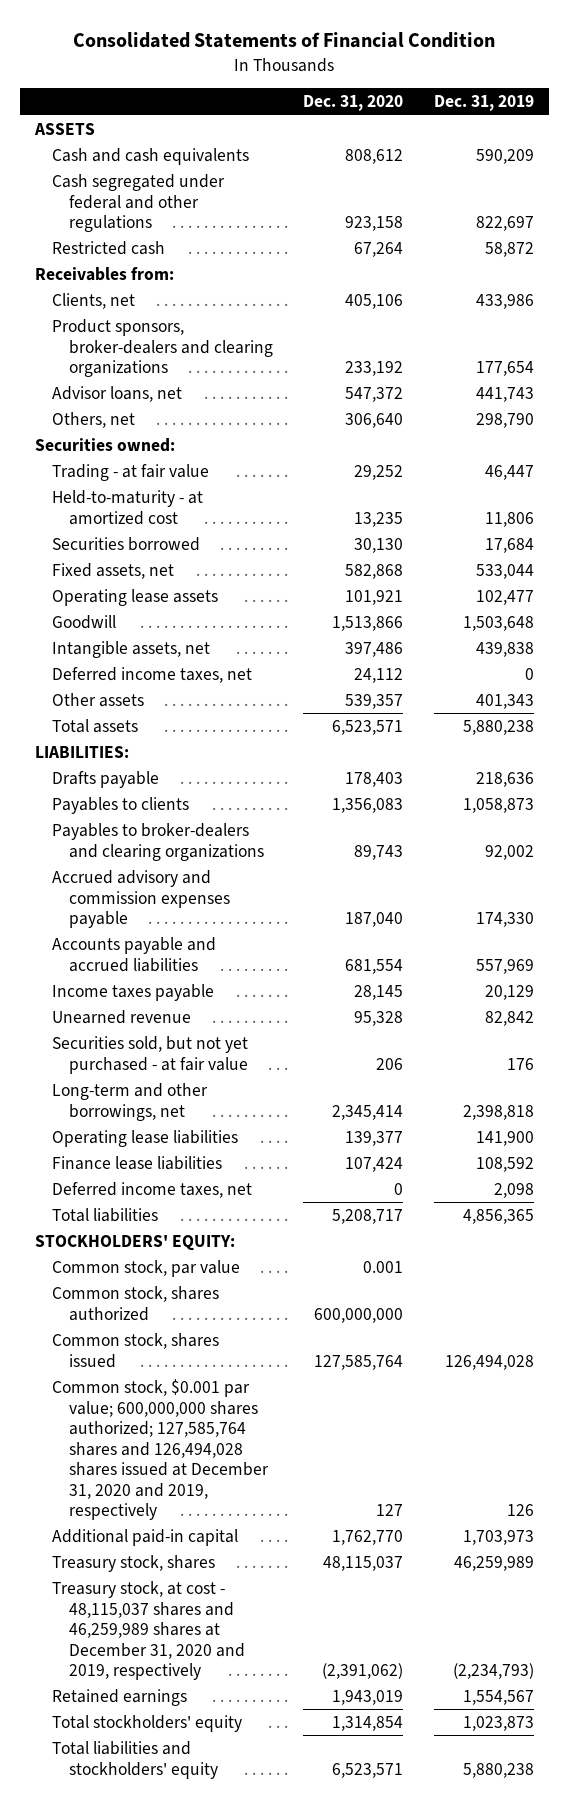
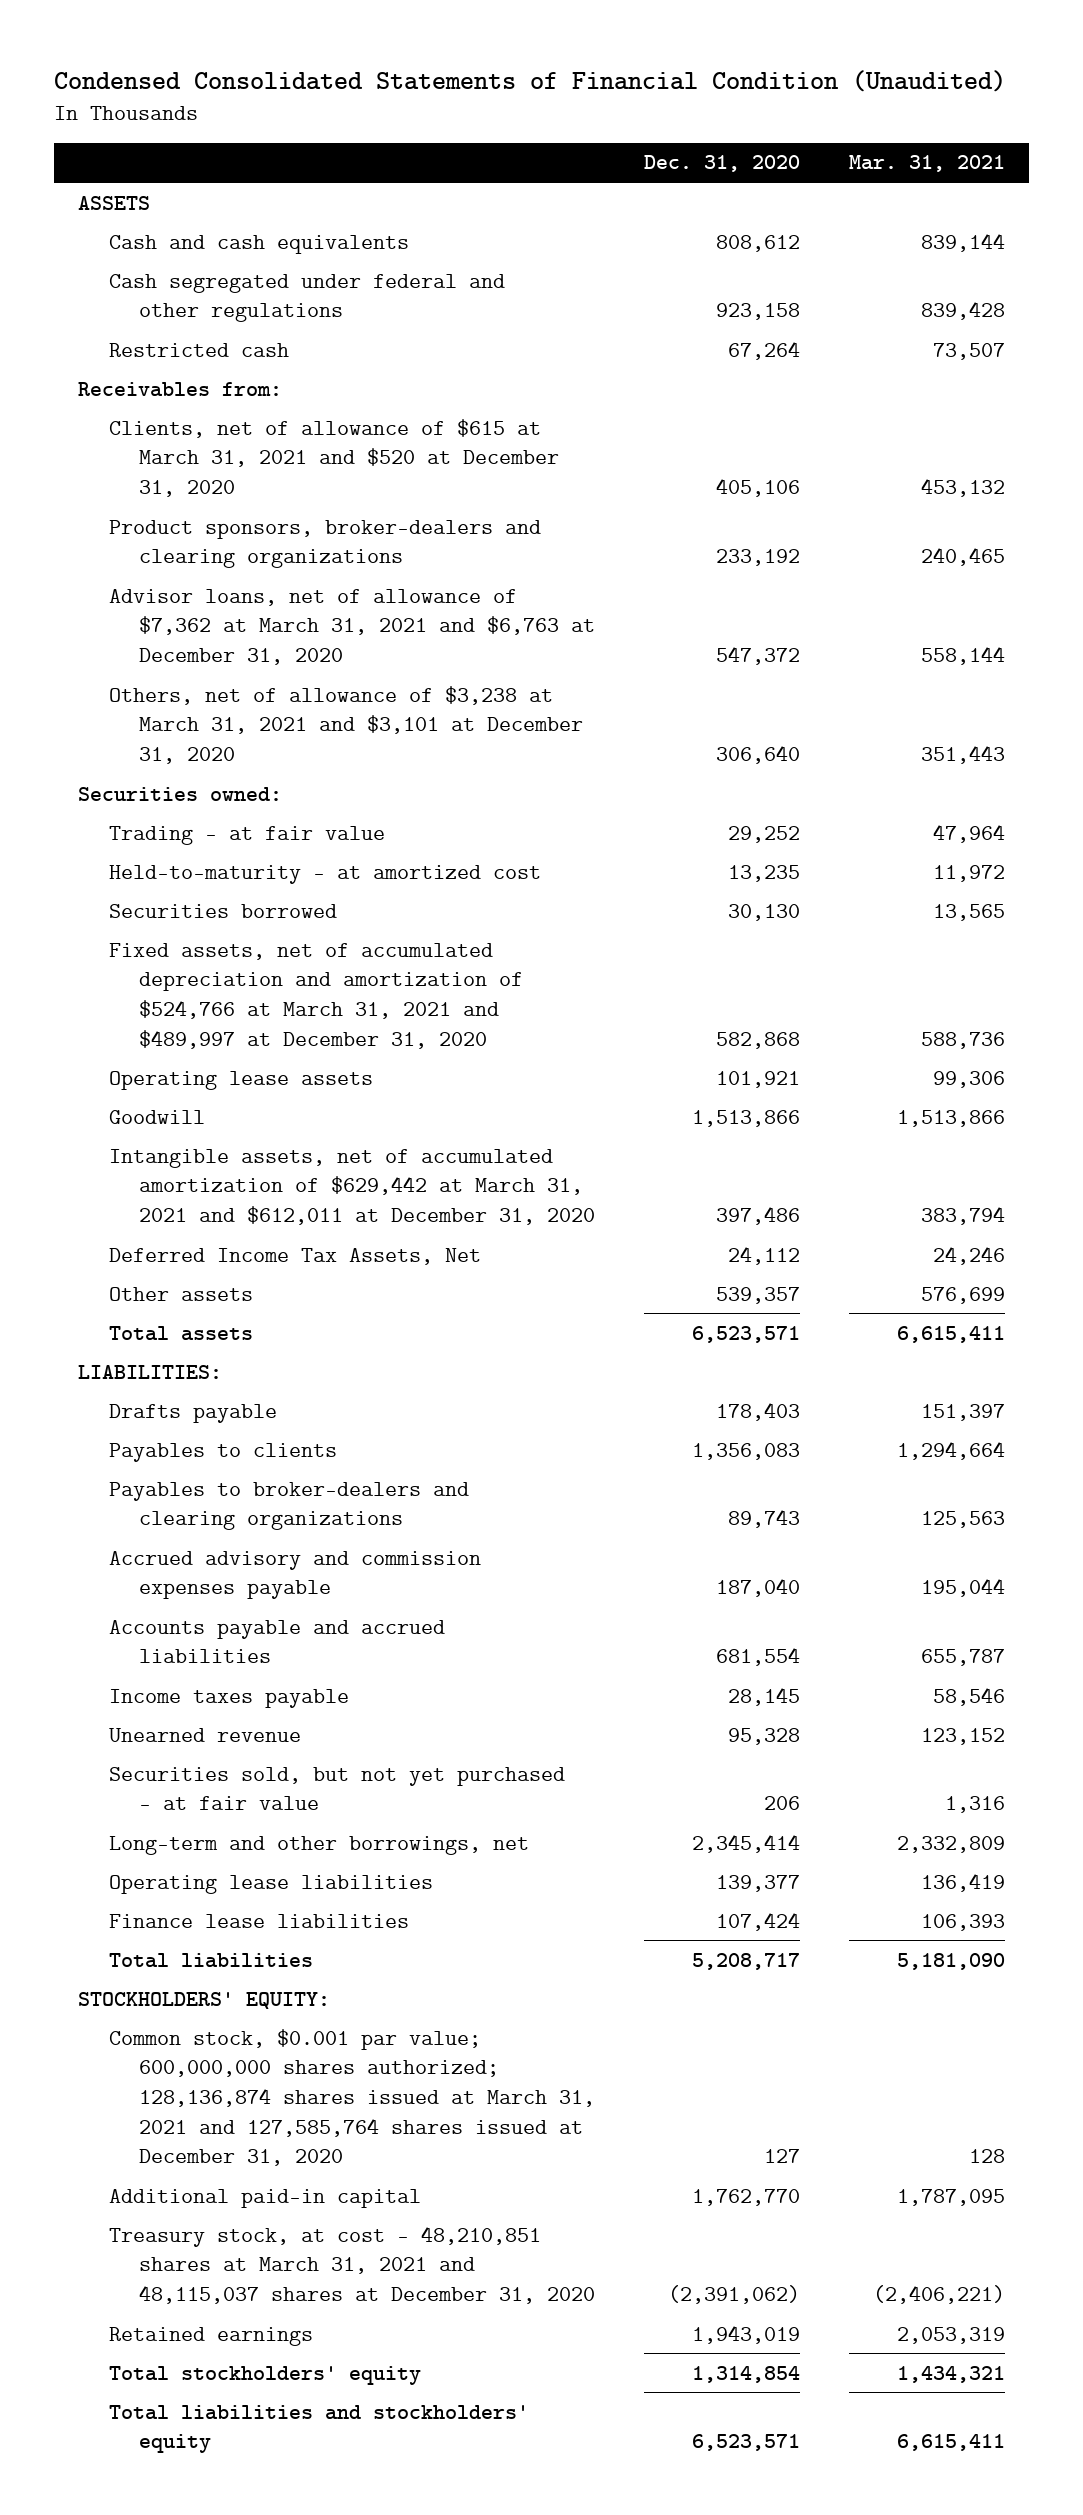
- Consolidated Statements of Financial Condition
+ Condensed Consolidated Statements of Financial Condition (Unaudited)
- | Dec. 31, 2020 | Dec. 31, 2019
+ | Dec. 31, 2020 | Mar. 31, 2021
- Clients, net | 405,106 | 433,986
+ Clients, net of allowance of $615 at March 31, 2021 and $520 at December 31, 2020 | 405,106 | 453,132
- Advisor loans, net | 547,372 | 441,743
- Others, net | 306,640 | 298,790
+ Advisor loans, net of allowance of $7,362 at March 31, 2021 and $6,763 at December 31, 2020 | 547,372 | 558,144
+ Others, net of allowance of $3,238 at March 31, 2021 and $3,101 at December 31, 2020 | 306,640 | 351,443
- Fixed assets, net | 582,868 | 533,044
+ Fixed assets, net of accumulated depreciation and amortization of $524,766 at March 31, 2021 and $489,997 at December 31, 2020 | 582,868 | 588,736
- Intangible assets, net | 397,486 | 439,838
- Deferred income taxes, net | 24,112 | 0
+ Intangible assets, net of accumulated amortization of $629,442 at March 31, 2021 and $612,011 at December 31, 2020 | 397,486 | 383,794
+ Deferred Income Tax Assets, Net | 24,112 | 24,246
- Deferred income taxes, net | 0 | 2,098
- Common stock, par value | 0.001 |
- Common stock, shares authorized | 600,000,000 |
- Common stock, shares issued | 127,585,764 | 126,494,028
- Common stock, $0.001 par value; 600,000,000 shares authorized; 127,585,764 shares and 126,494,028 shares issued at December 31, 2020 and 2019, respectively | 127 | 126
+ Common stock, $0.001 par value; 600,000,000 shares authorized; 128,136,874 shares issued at March 31, 2021 and 127,585,764 shares issued at December 31, 2020 | 127 | 128
- Treasury stock, shares | 48,115,037 | 46,259,989
- Treasury stock, at cost - 48,115,037 shares and 46,259,989 shares at December 31, 2020 and 2019, respectively | (2,391,062) | (2,234,793)
+ Treasury stock, at cost - 48,210,851 shares at March 31, 2021 and 48,115,037 shares at December 31, 2020 | (2,391,062) | (2,406,221)

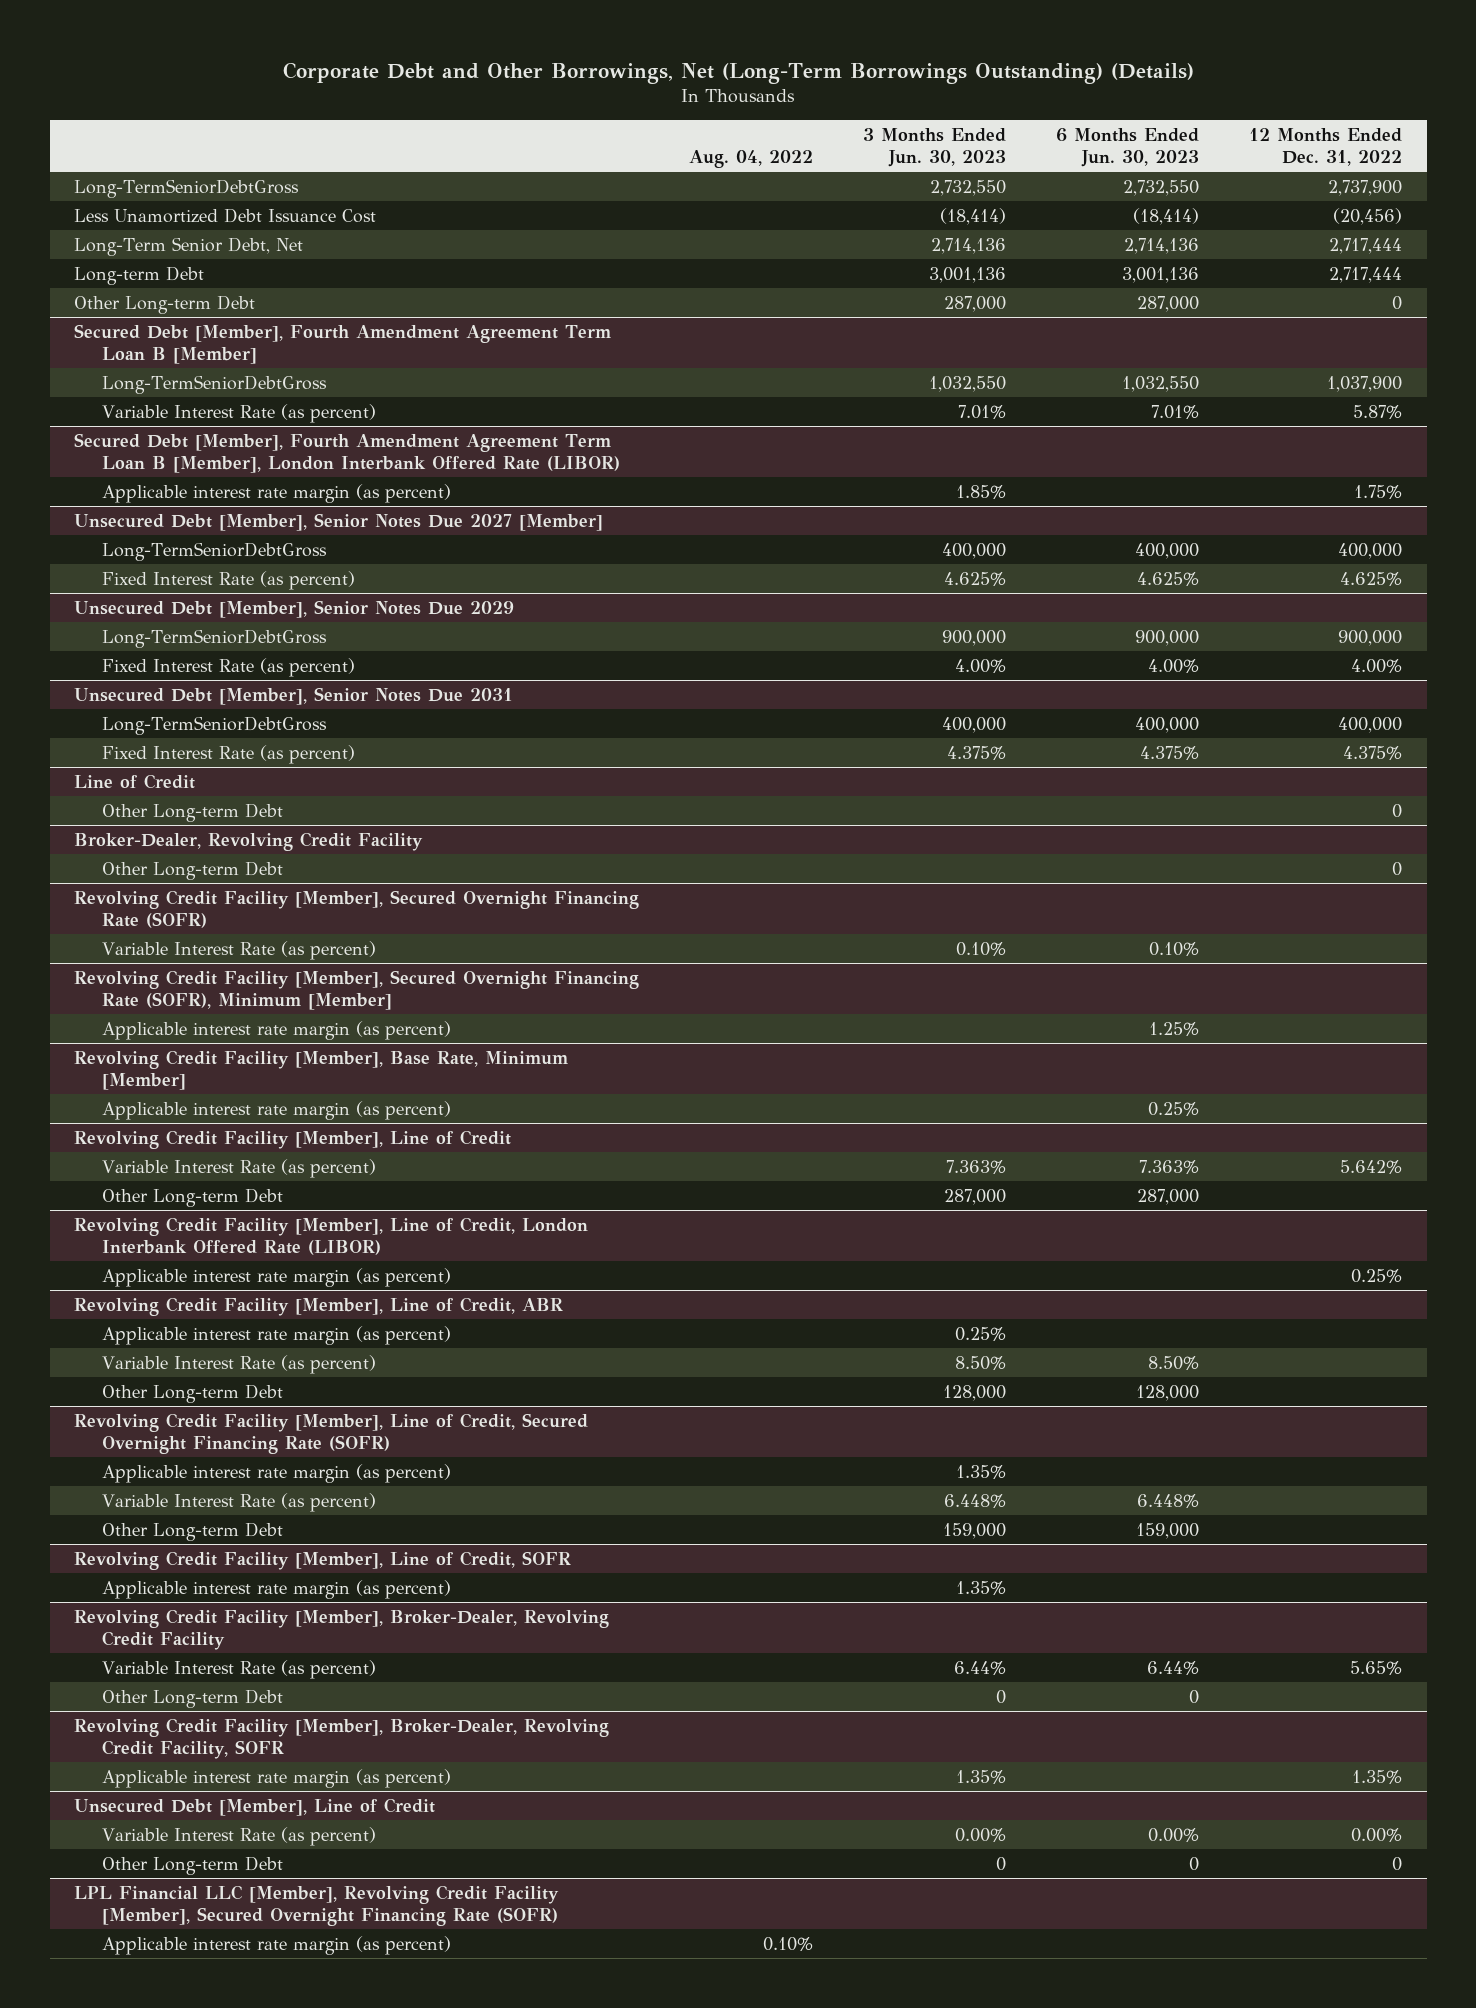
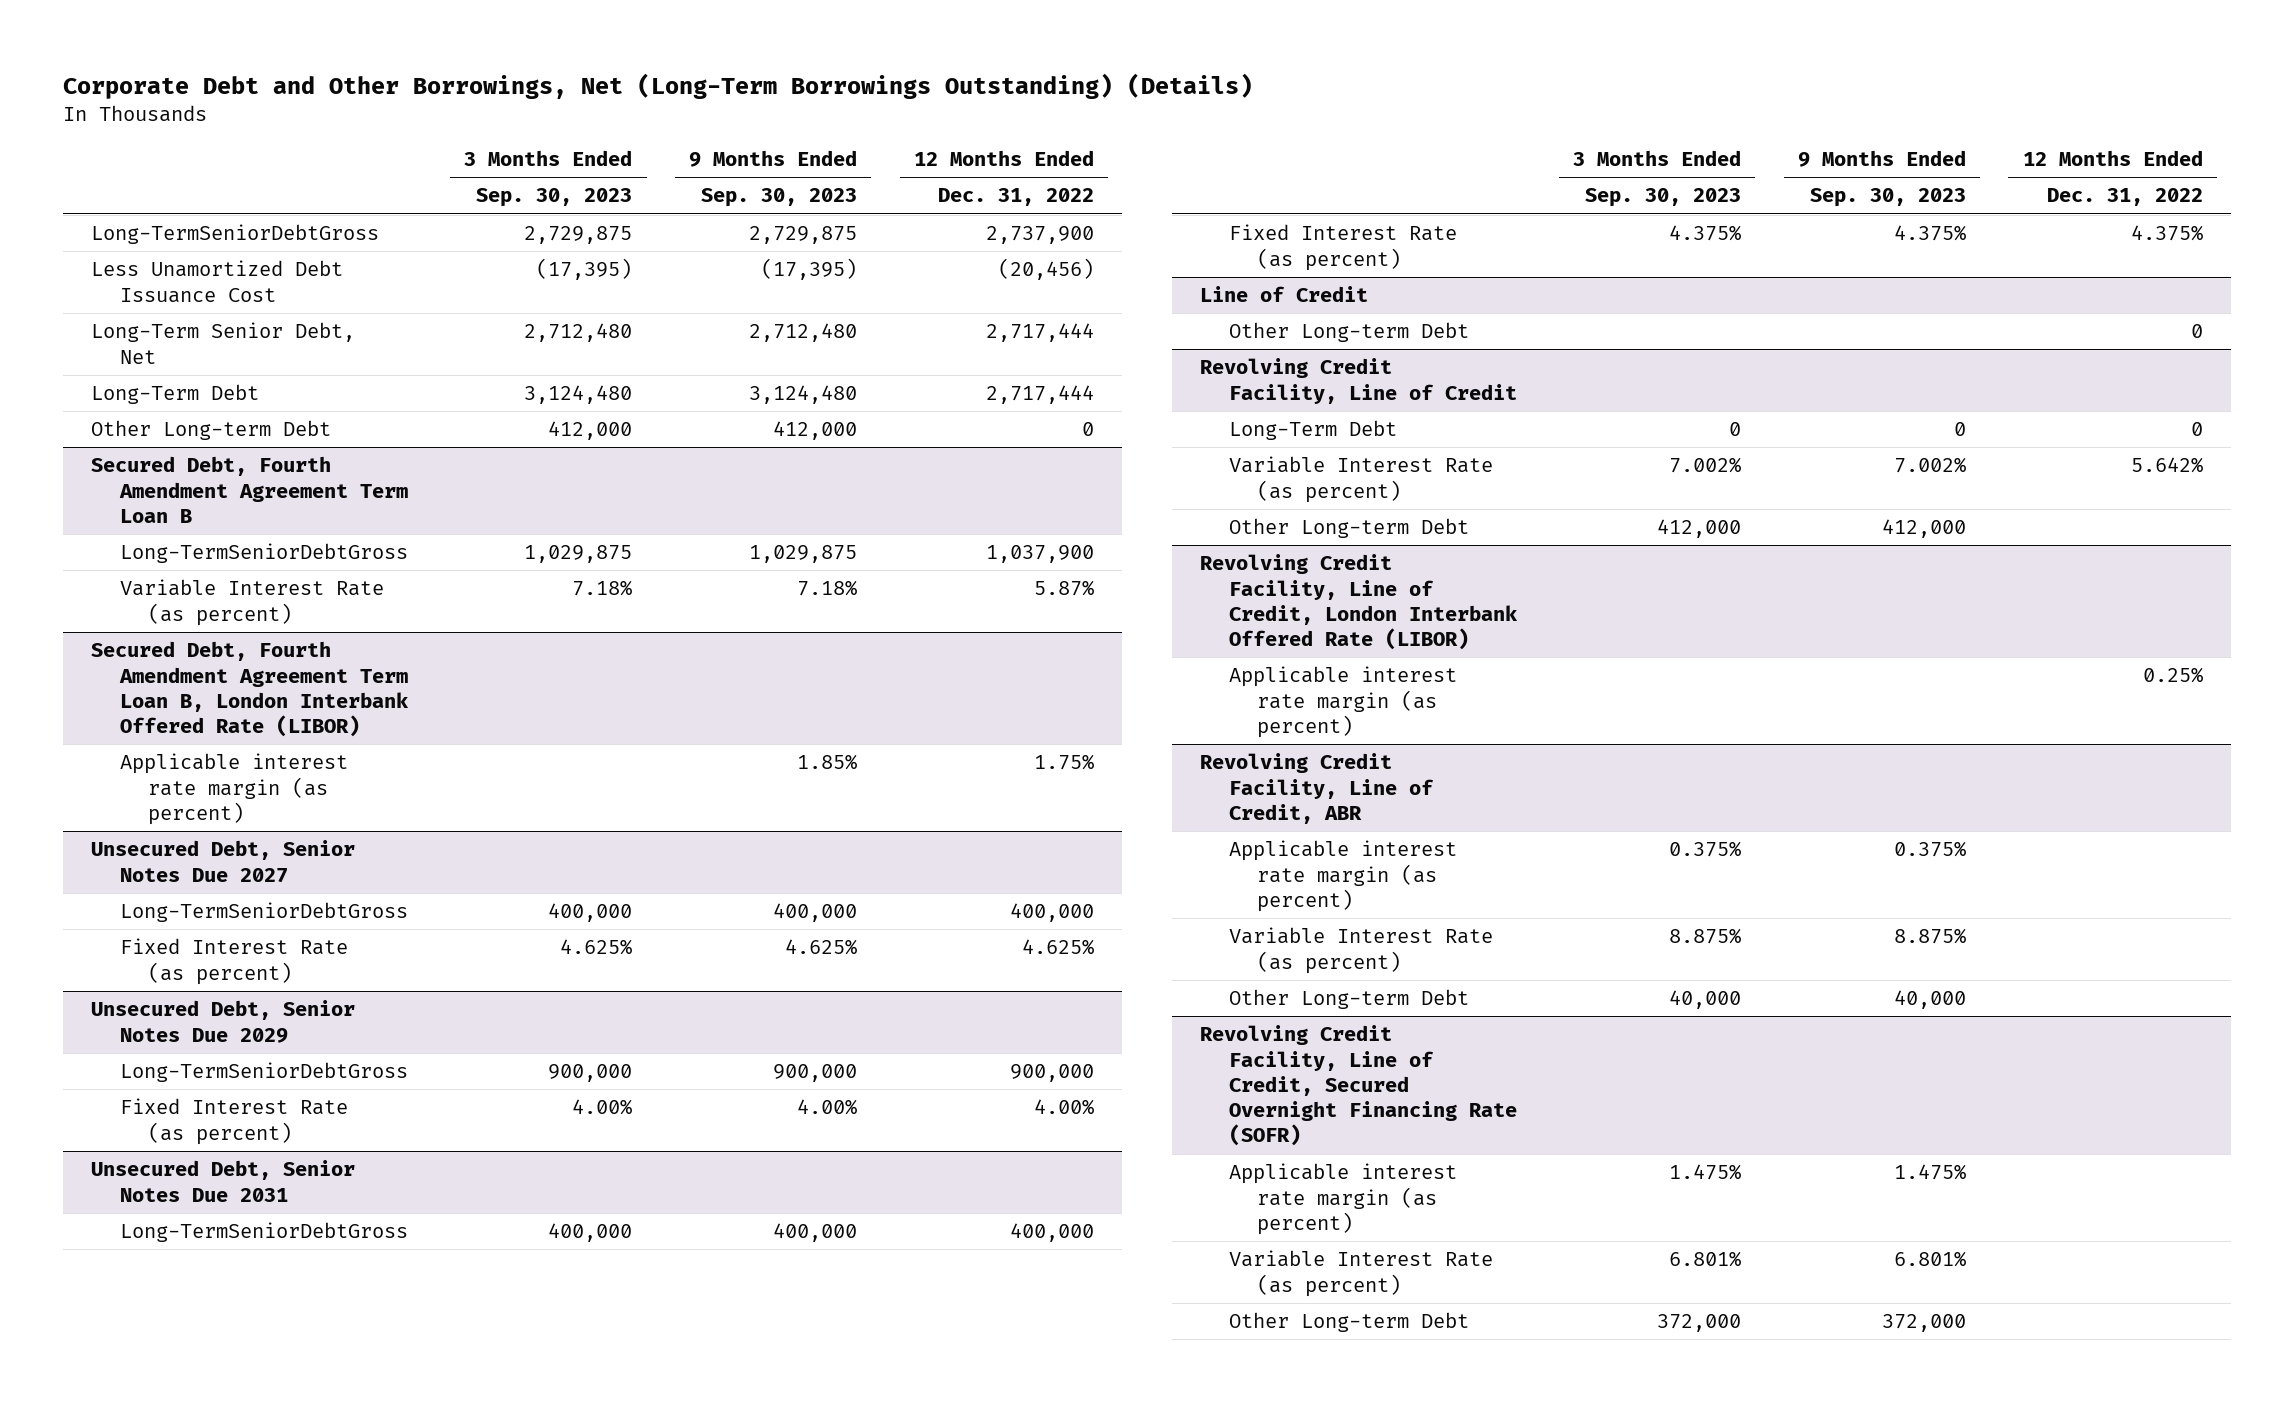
- | Aug. 04, 2022 | 3 Months Ended Jun. 30, 2023 | 6 Months Ended Jun. 30, 2023 | 12 Months Ended Dec. 31, 2022
+ | 3 Months Ended Sep. 30, 2023 | 9 Months Ended Sep. 30, 2023 | 12 Months Ended Dec. 31, 2022
- Long-term Debt | | 3,001,136 | 3,001,136 | 2,717,444
+ Long-Term Debt | 3,124,480 | 3,124,480 | 2,717,444
- Secured Debt [Member], Fourth Amendment Agreement Term Loan B [Member]
+ Secured Debt, Fourth Amendment Agreement Term Loan B
- Secured Debt [Member], Fourth Amendment Agreement Term Loan B [Member], London Interbank Offered Rate (LIBOR)
+ Secured Debt, Fourth Amendment Agreement Term Loan B, London Interbank Offered Rate (LIBOR)
- Unsecured Debt [Member], Senior Notes Due 2027 [Member]
+ Unsecured Debt, Senior Notes Due 2027
- Unsecured Debt [Member], Senior Notes Due 2029
+ Unsecured Debt, Senior Notes Due 2029
- Unsecured Debt [Member], Senior Notes Due 2031
+ Unsecured Debt, Senior Notes Due 2031
- Broker-Dealer, Revolving Credit Facility
- Other Long-term Debt | | | | 0
- Revolving Credit Facility [Member], Secured Overnight Financing Rate (SOFR)
- Variable Interest Rate (as percent) | | 0.10% | 0.10% |
- Revolving Credit Facility [Member], Secured Overnight Financing Rate (SOFR), Minimum [Member]
- Applicable interest rate margin (as percent) | | | 1.25% |
- Revolving Credit Facility [Member], Base Rate, Minimum [Member]
- Applicable interest rate margin (as percent) | | | 0.25% |
- Revolving Credit Facility [Member], Line of Credit
+ Revolving Credit Facility, Line of Credit
+ Long-Term Debt | 0 | 0 | 0
- Revolving Credit Facility [Member], Line of Credit, London Interbank Offered Rate (LIBOR)
+ Revolving Credit Facility, Line of Credit, London Interbank Offered Rate (LIBOR)
- Revolving Credit Facility [Member], Line of Credit, ABR
+ Revolving Credit Facility, Line of Credit, ABR
- Revolving Credit Facility [Member], Line of Credit, Secured Overnight Financing Rate (SOFR)
+ Revolving Credit Facility, Line of Credit, Secured Overnight Financing Rate (SOFR)
- Revolving Credit Facility [Member], Line of Credit, SOFR
- Applicable interest rate margin (as percent) | | 1.35% | |
- Revolving Credit Facility [Member], Broker-Dealer, Revolving Credit Facility
- Variable Interest Rate (as percent) | | 6.44% | 6.44% | 5.65%
- Other Long-term Debt | | 0 | 0 |
- Revolving Credit Facility [Member], Broker-Dealer, Revolving Credit Facility, SOFR
- Applicable interest rate margin (as percent) | | 1.35% | | 1.35%
- Unsecured Debt [Member], Line of Credit
- Variable Interest Rate (as percent) | | 0.00% | 0.00% | 0.00%
- Other Long-term Debt | | 0 | 0 | 0
- LPL Financial LLC [Member], Revolving Credit Facility [Member], Secured Overnight Financing Rate (SOFR)
- Applicable interest rate margin (as percent) | 0.10% | | |

